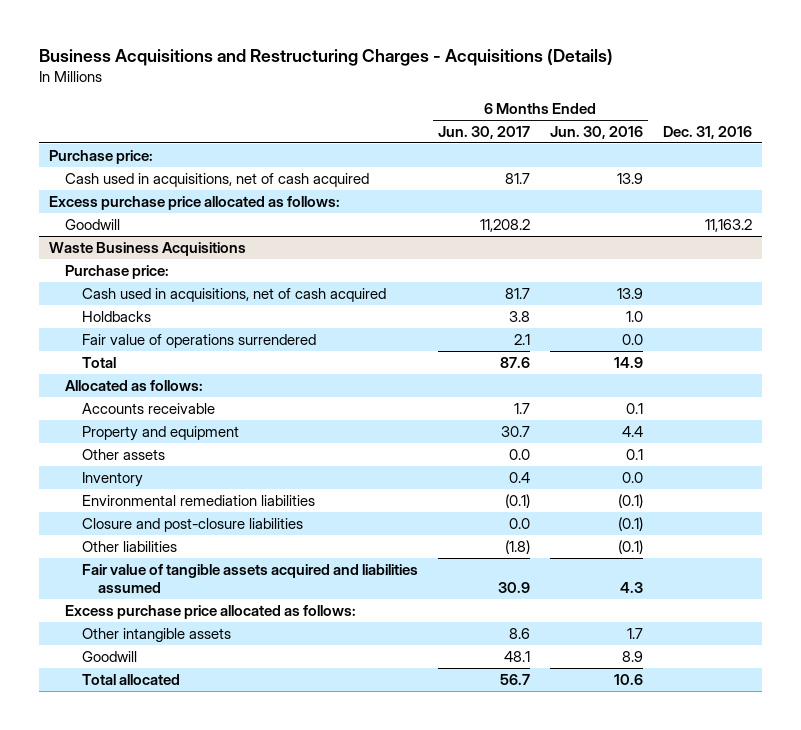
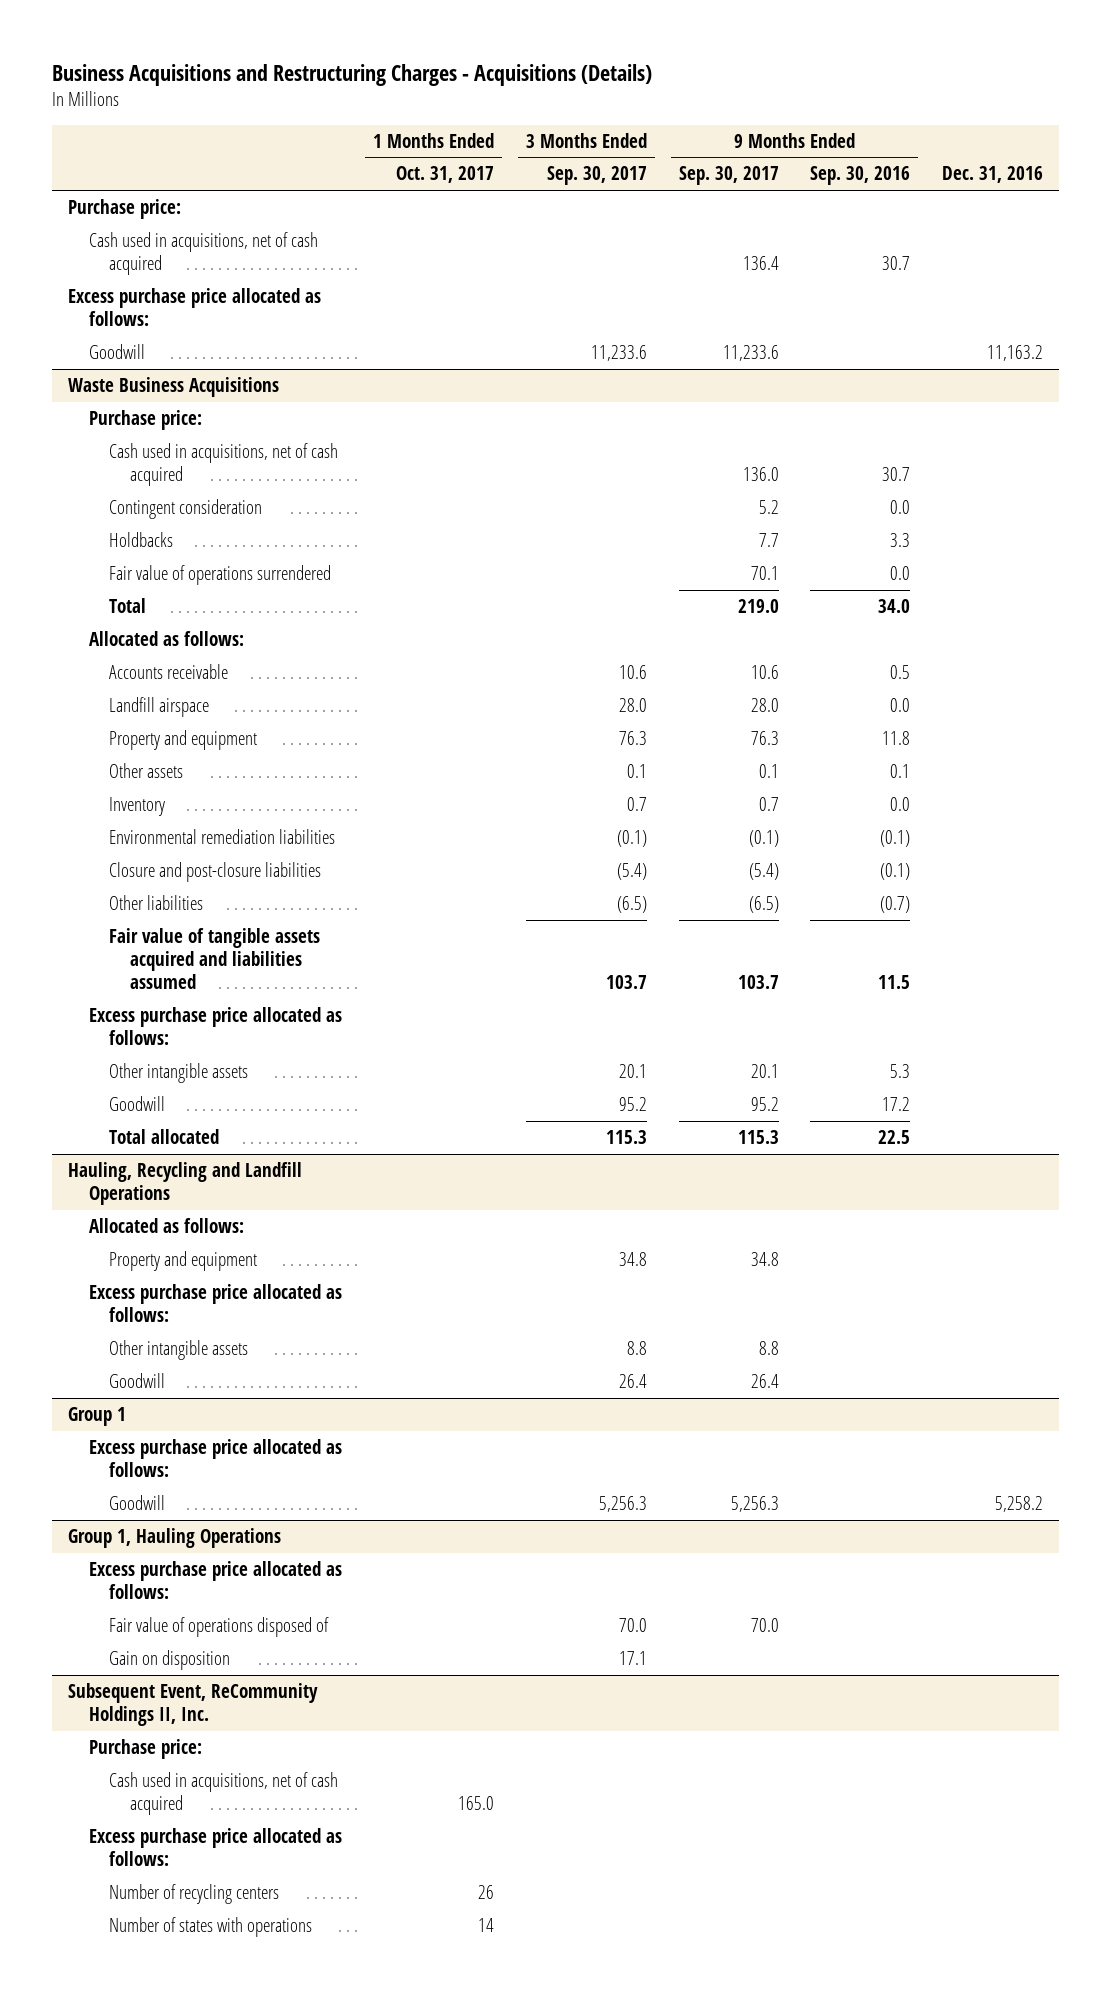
- | 6 Months Ended Jun. 30, 2017 | 6 Months Ended Jun. 30, 2016 | Dec. 31, 2016
+ | 1 Months Ended Oct. 31, 2017 | 3 Months Ended Sep. 30, 2017 | 9 Months Ended Sep. 30, 2017 | 9 Months Ended Sep. 30, 2016 | Dec. 31, 2016
@ Waste Business Acquisitions
+ Contingent consideration | | | 5.2 | 0.0 |
+ Landfill airspace | | 28.0 | 28.0 | 0.0 |
+ Hauling, Recycling and Landfill Operations
+ Allocated as follows:
+ Property and equipment | | 34.8 | 34.8 | |
+ Excess purchase price allocated as follows:
+ Other intangible assets | | 8.8 | 8.8 | |
+ Goodwill | | 26.4 | 26.4 | |
+ Group 1
+ Excess purchase price allocated as follows:
+ Goodwill | | 5,256.3 | 5,256.3 | | 5,258.2
+ Group 1, Hauling Operations
+ Excess purchase price allocated as follows:
+ Fair value of operations disposed of | | 70.0 | 70.0 | |
+ Gain on disposition | | 17.1 | | |
+ Subsequent Event, ReCommunity Holdings II, Inc.
+ Purchase price:
+ Cash used in acquisitions, net of cash acquired | 165.0 | | | |
+ Excess purchase price allocated as follows:
+ Number of recycling centers | 26 | | | |
+ Number of states with operations | 14 | | | |

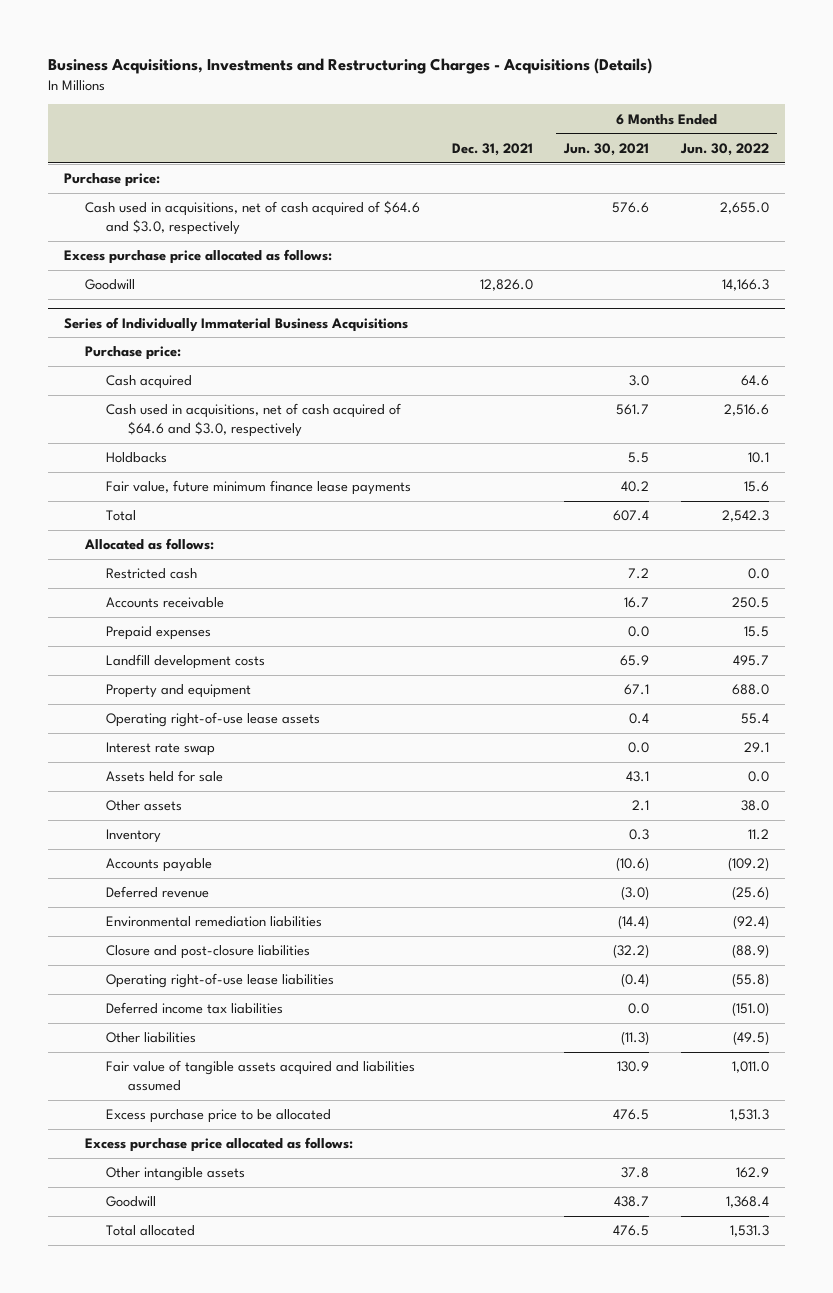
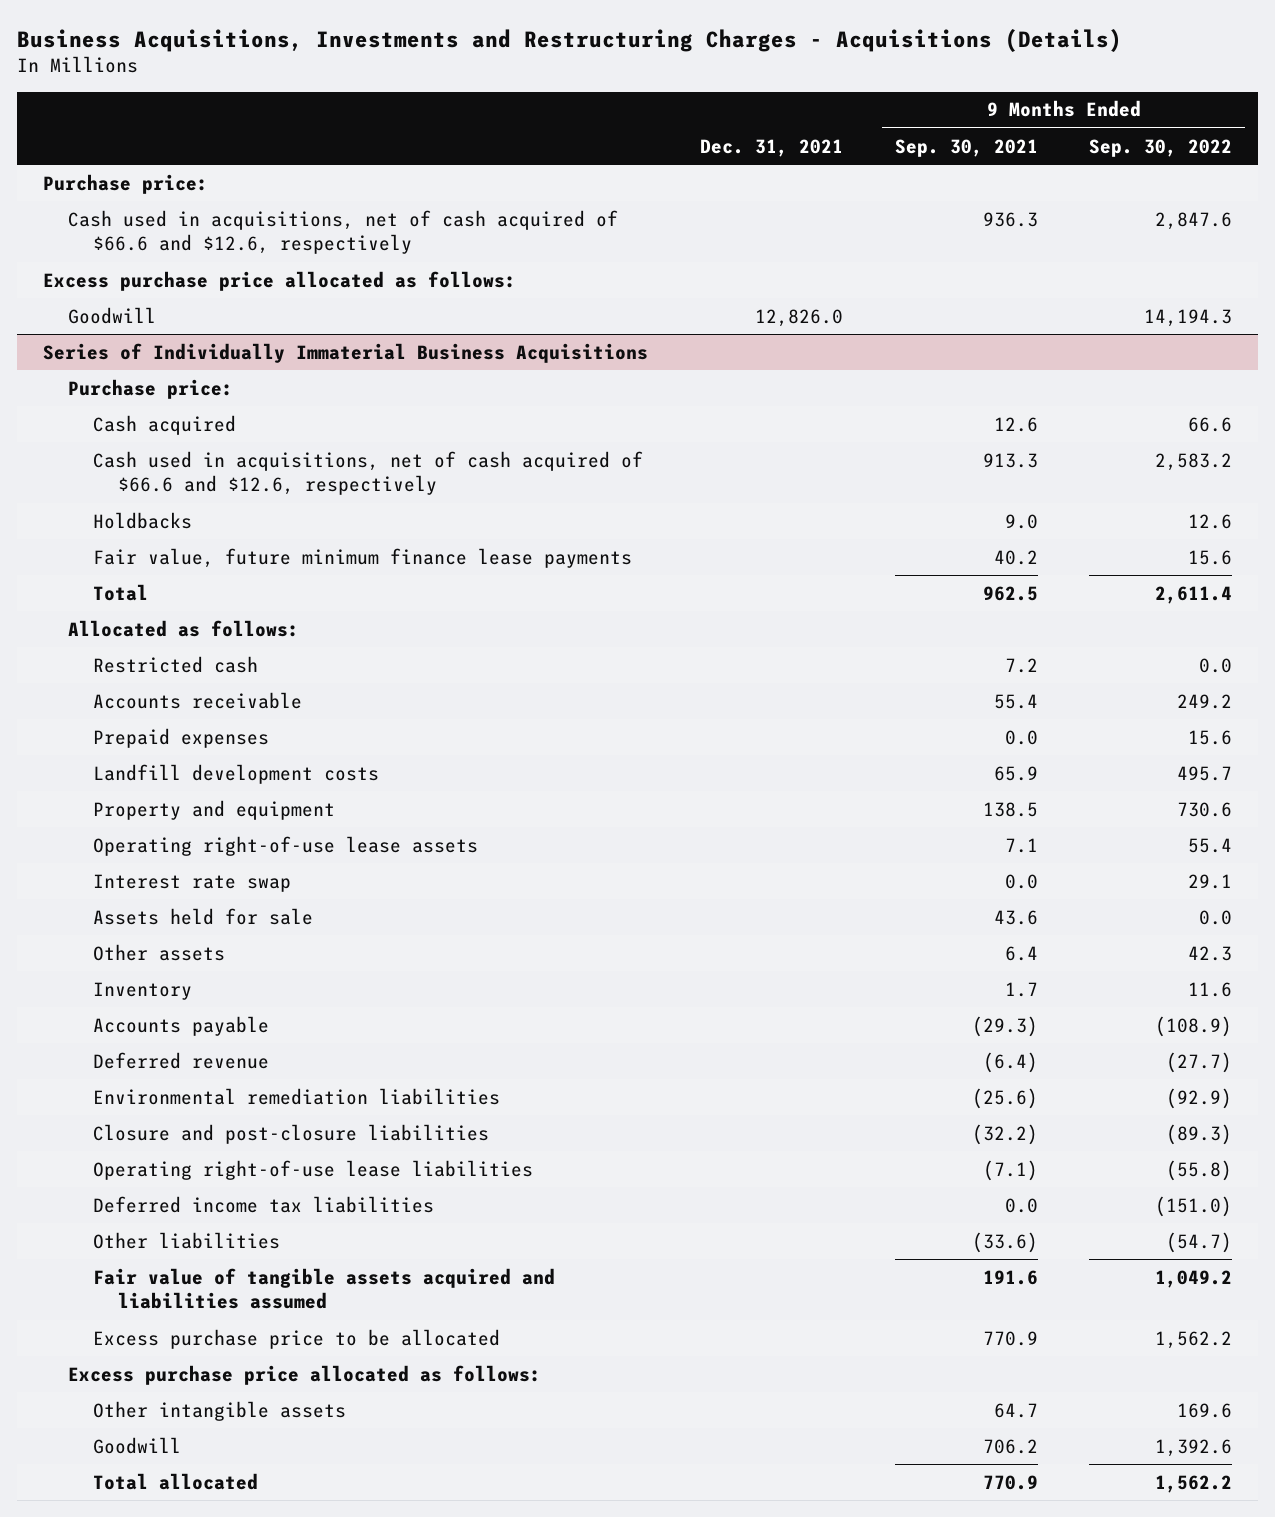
- | Dec. 31, 2021 | 6 Months Ended Jun. 30, 2021 | 6 Months Ended Jun. 30, 2022
+ | Dec. 31, 2021 | 9 Months Ended Sep. 30, 2021 | 9 Months Ended Sep. 30, 2022
- Cash used in acquisitions, net of cash acquired of $64.6 and $3.0, respectively | | 576.6 | 2,655.0
+ Cash used in acquisitions, net of cash acquired of $66.6 and $12.6, respectively | | 936.3 | 2,847.6
@ Series of Individually Immaterial Business Acquisitions
- Cash used in acquisitions, net of cash acquired of $64.6 and $3.0, respectively | | 561.7 | 2,516.6
+ Cash used in acquisitions, net of cash acquired of $66.6 and $12.6, respectively | | 913.3 | 2,583.2

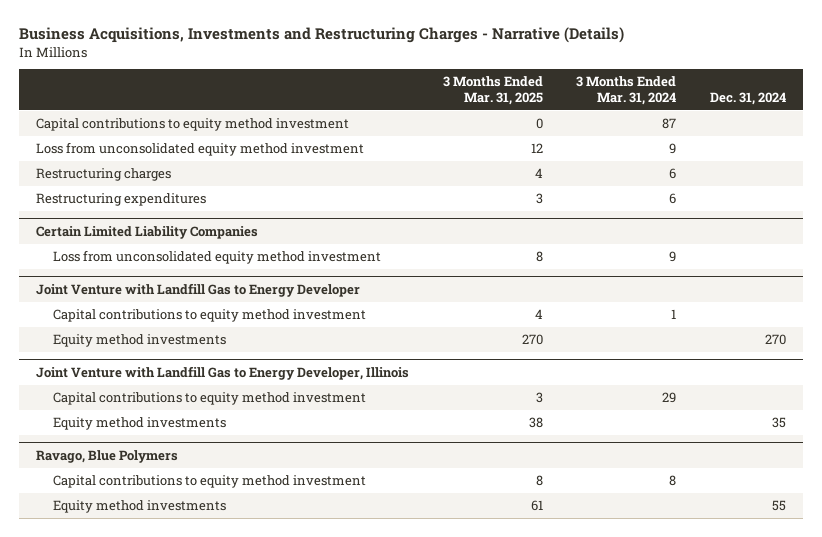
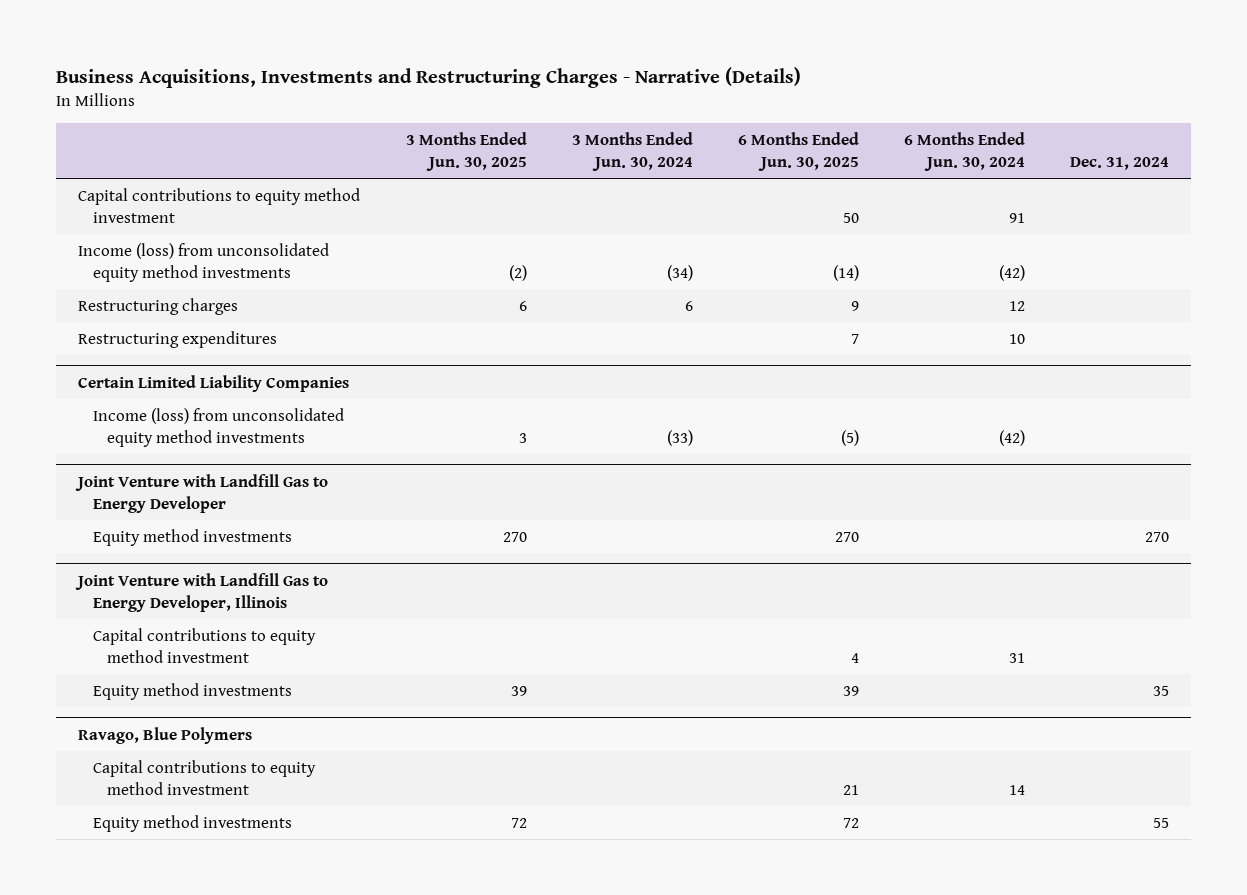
- | 3 Months Ended Mar. 31, 2025 | 3 Months Ended Mar. 31, 2024 | Dec. 31, 2024
+ | 3 Months Ended Jun. 30, 2025 | 3 Months Ended Jun. 30, 2024 | 6 Months Ended Jun. 30, 2025 | 6 Months Ended Jun. 30, 2024 | Dec. 31, 2024
- Loss from unconsolidated equity method investment | 12 | 9 |
+ Income (loss) from unconsolidated equity method investments | (2) | (34) | (14) | (42) |
@ Certain Limited Liability Companies
- Loss from unconsolidated equity method investment | 8 | 9 |
+ Income (loss) from unconsolidated equity method investments | 3 | (33) | (5) | (42) |
@ Joint Venture with Landfill Gas to Energy Developer
- Capital contributions to equity method investment | 4 | 1 |

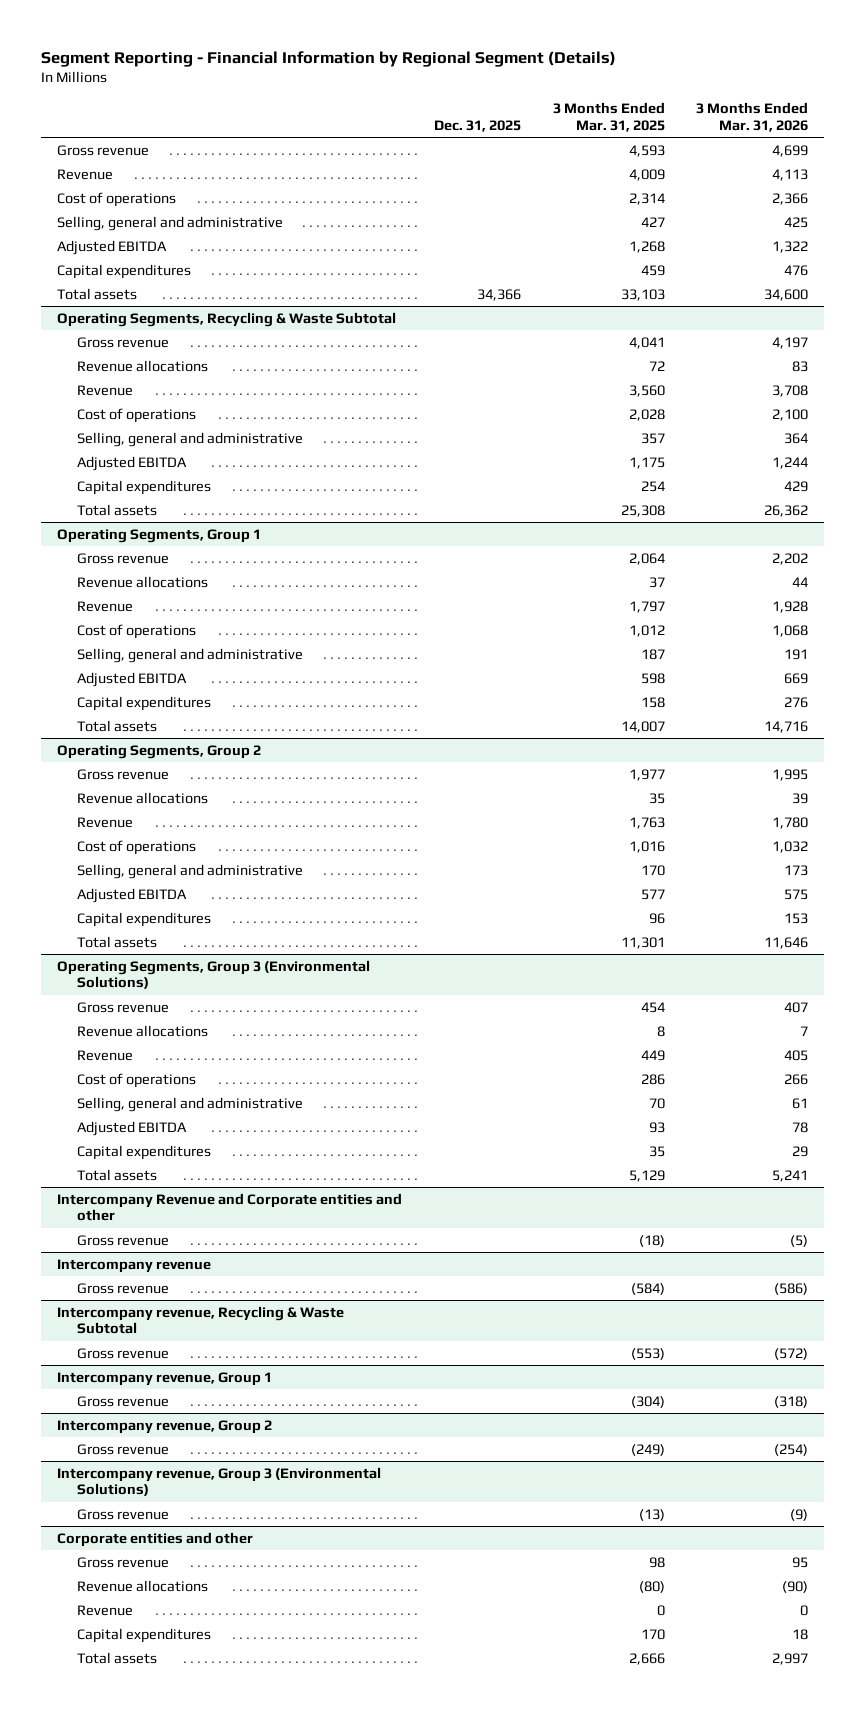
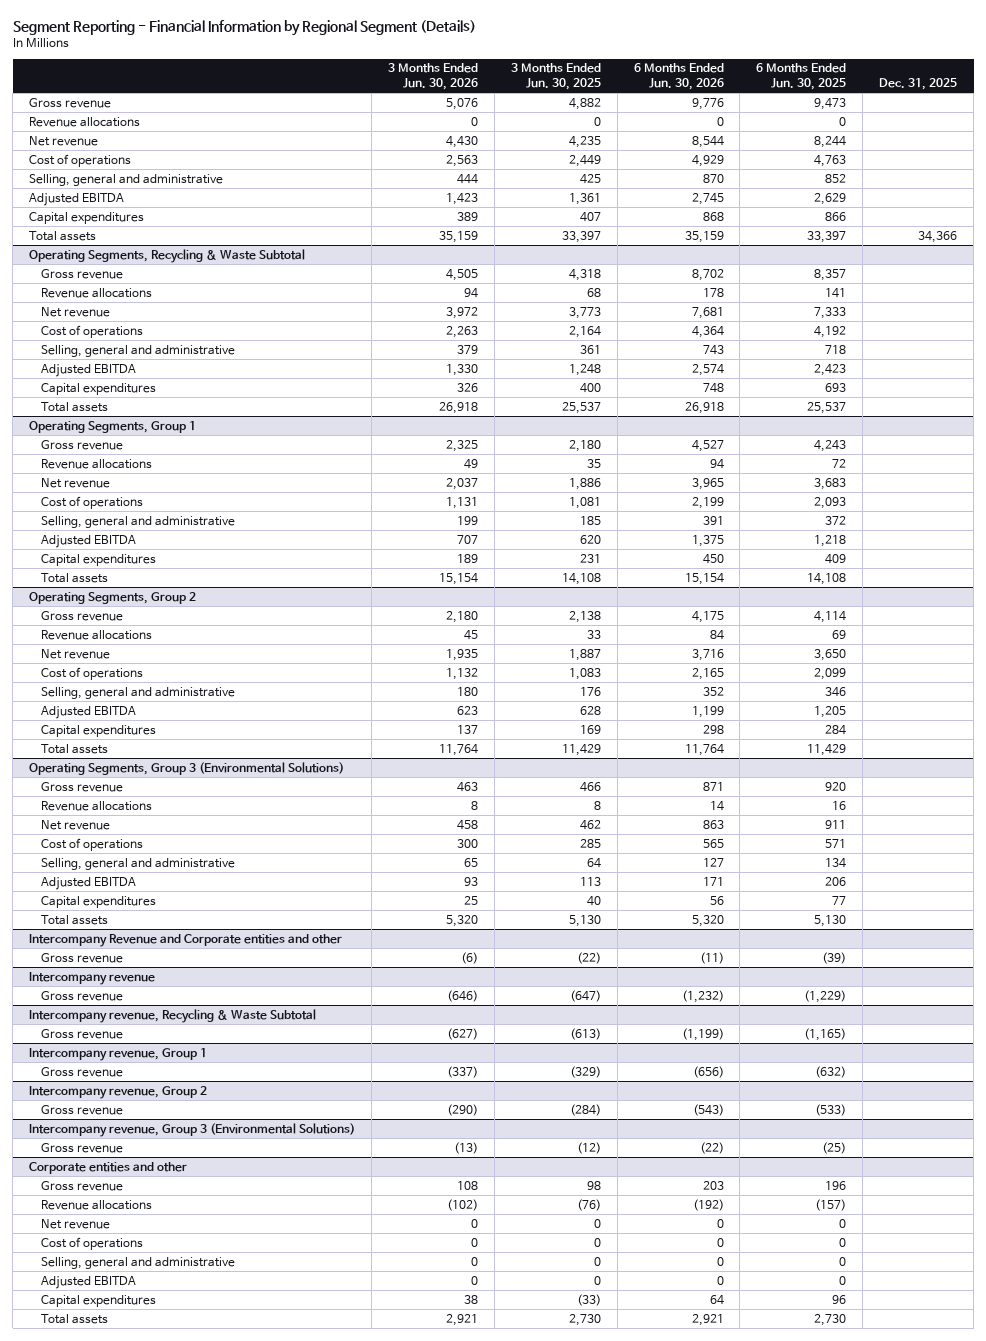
- | Dec. 31, 2025 | 3 Months Ended Mar. 31, 2025 | 3 Months Ended Mar. 31, 2026
+ | 3 Months Ended Jun. 30, 2026 | 3 Months Ended Jun. 30, 2025 | 6 Months Ended Jun. 30, 2026 | 6 Months Ended Jun. 30, 2025 | Dec. 31, 2025
- Revenue | | 4,009 | 4,113
+ Revenue allocations | 0 | 0 | 0 | 0 |
+ Net revenue | 4,430 | 4,235 | 8,544 | 8,244 |
@ Operating Segments, Recycling & Waste Subtotal
- Revenue | | 3,560 | 3,708
+ Net revenue | 3,972 | 3,773 | 7,681 | 7,333 |
@ Operating Segments, Group 1
- Revenue | | 1,797 | 1,928
+ Net revenue | 2,037 | 1,886 | 3,965 | 3,683 |
@ Operating Segments, Group 2
- Revenue | | 1,763 | 1,780
+ Net revenue | 1,935 | 1,887 | 3,716 | 3,650 |
@ Operating Segments, Group 3 (Environmental Solutions)
- Revenue | | 449 | 405
+ Net revenue | 458 | 462 | 863 | 911 |
@ Corporate entities and other
- Revenue | | 0 | 0
+ Net revenue | 0 | 0 | 0 | 0 |
+ Cost of operations | 0 | 0 | 0 | 0 |
+ Selling, general and administrative | 0 | 0 | 0 | 0 |
+ Adjusted EBITDA | 0 | 0 | 0 | 0 |

